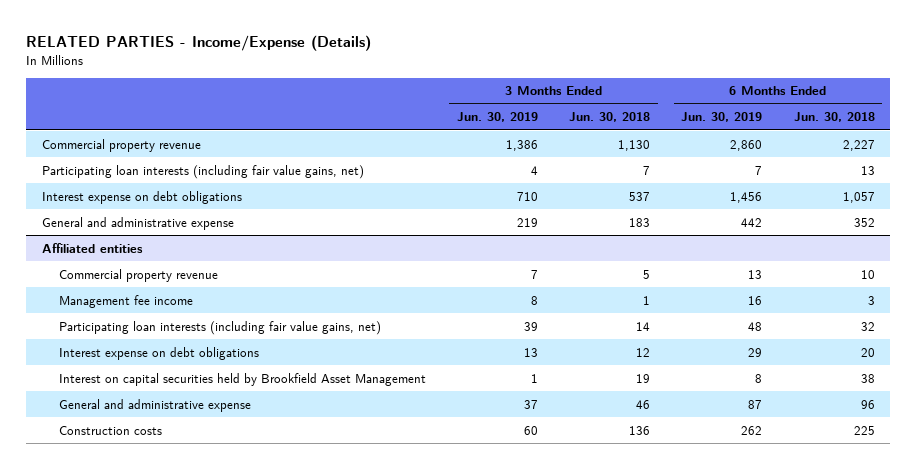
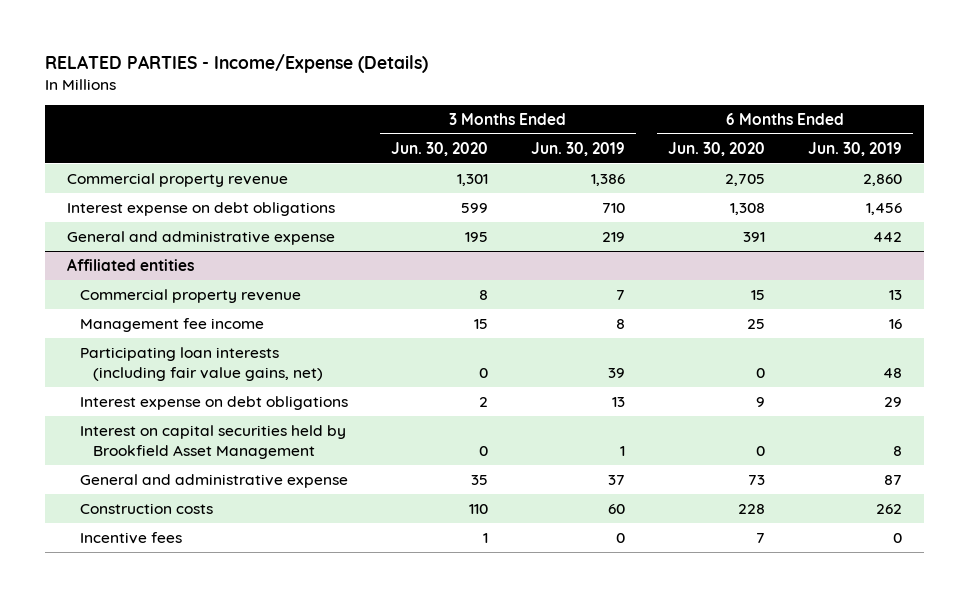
- | 3 Months Ended Jun. 30, 2019 | 3 Months Ended Jun. 30, 2018 | 6 Months Ended Jun. 30, 2019 | 6 Months Ended Jun. 30, 2018
+ | 3 Months Ended Jun. 30, 2020 | 3 Months Ended Jun. 30, 2019 | 6 Months Ended Jun. 30, 2020 | 6 Months Ended Jun. 30, 2019
- Participating loan interests (including fair value gains, net) | 4 | 7 | 7 | 13
@ Affiliated entities
+ Incentive fees | 1 | 0 | 7 | 0

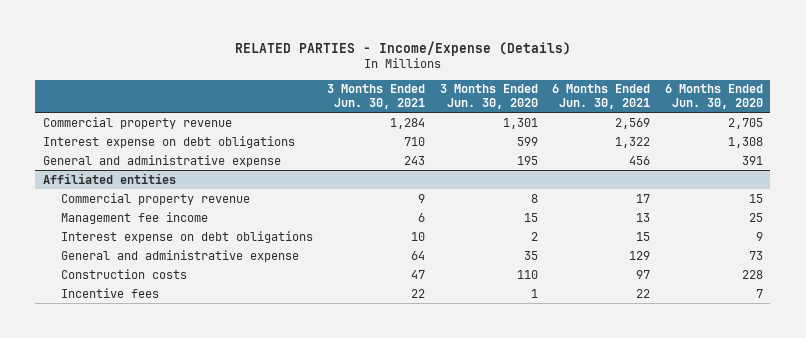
- | 3 Months Ended Jun. 30, 2020 | 3 Months Ended Jun. 30, 2019 | 6 Months Ended Jun. 30, 2020 | 6 Months Ended Jun. 30, 2019
+ | 3 Months Ended Jun. 30, 2021 | 3 Months Ended Jun. 30, 2020 | 6 Months Ended Jun. 30, 2021 | 6 Months Ended Jun. 30, 2020
@ Affiliated entities
- Participating loan interests (including fair value gains, net) | 0 | 39 | 0 | 48
- Interest on capital securities held by Brookfield Asset Management | 0 | 1 | 0 | 8

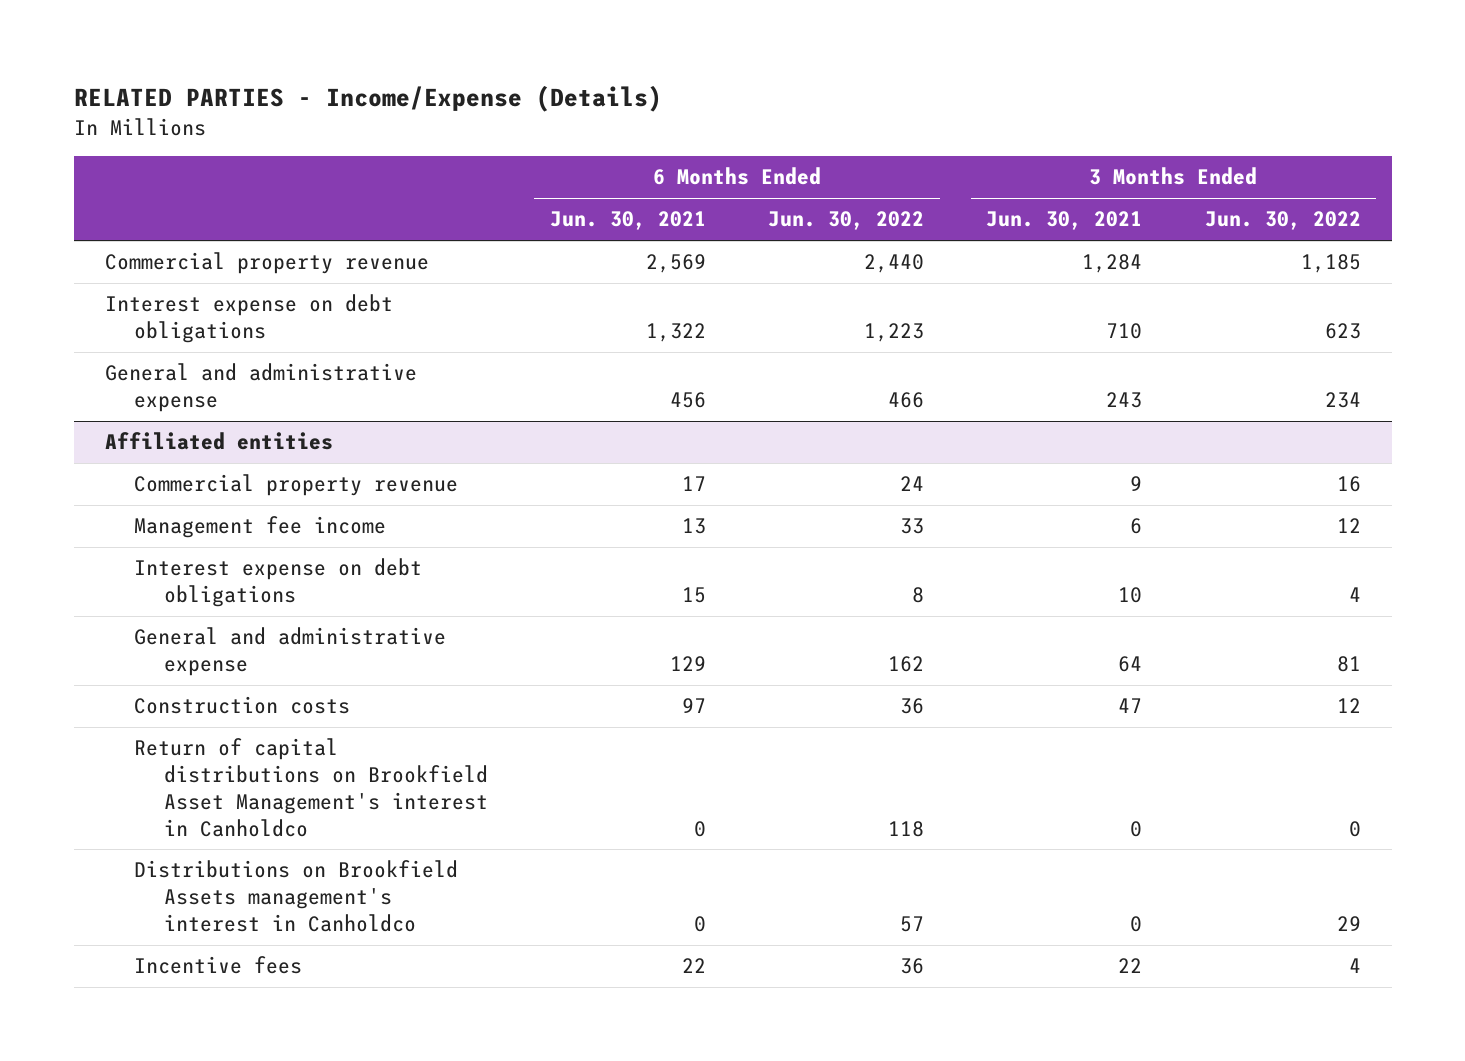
- | 3 Months Ended Jun. 30, 2021 | 3 Months Ended Jun. 30, 2020 | 6 Months Ended Jun. 30, 2021 | 6 Months Ended Jun. 30, 2020
+ | 6 Months Ended Jun. 30, 2021 | 6 Months Ended Jun. 30, 2022 | 3 Months Ended Jun. 30, 2021 | 3 Months Ended Jun. 30, 2022
@ Affiliated entities
+ Return of capital distributions on Brookfield Asset Management's interest in Canholdco | 0 | 118 | 0 | 0
+ Distributions on Brookfield Assets management's interest in Canholdco | 0 | 57 | 0 | 29

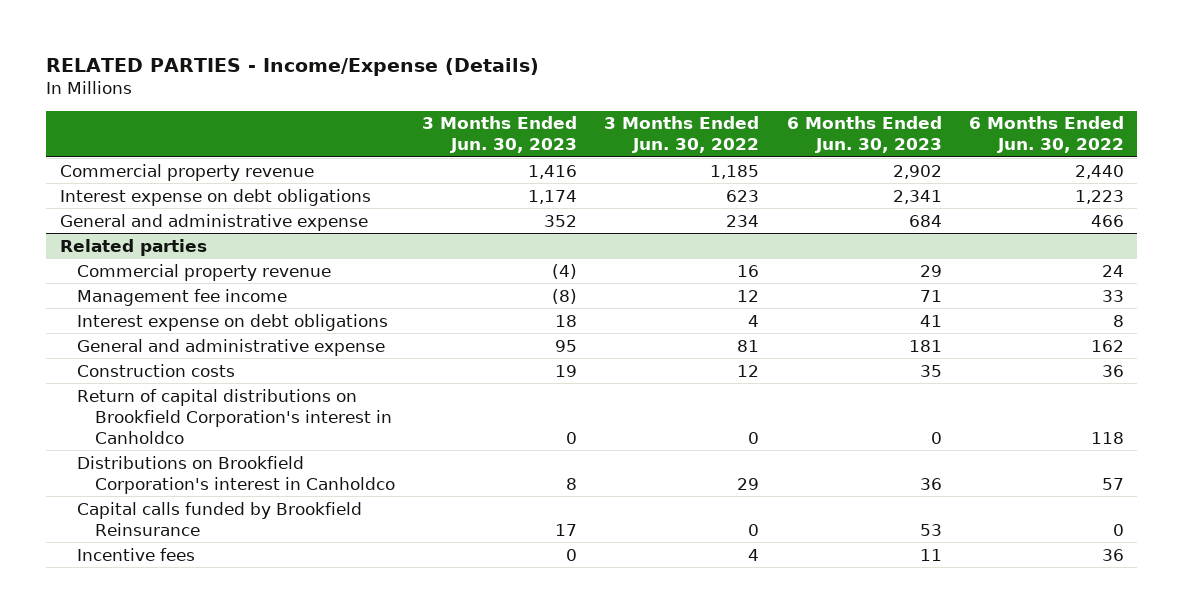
- | 6 Months Ended Jun. 30, 2021 | 6 Months Ended Jun. 30, 2022 | 3 Months Ended Jun. 30, 2021 | 3 Months Ended Jun. 30, 2022
+ | 3 Months Ended Jun. 30, 2023 | 3 Months Ended Jun. 30, 2022 | 6 Months Ended Jun. 30, 2023 | 6 Months Ended Jun. 30, 2022
- Affiliated entities
+ Related parties
- Return of capital distributions on Brookfield Asset Management's interest in Canholdco | 0 | 118 | 0 | 0
- Distributions on Brookfield Assets management's interest in Canholdco | 0 | 57 | 0 | 29
+ Return of capital distributions on Brookfield Corporation's interest in Canholdco | 0 | 0 | 0 | 118
+ Distributions on Brookfield Corporation's interest in Canholdco | 8 | 29 | 36 | 57
+ Capital calls funded by Brookfield Reinsurance | 17 | 0 | 53 | 0

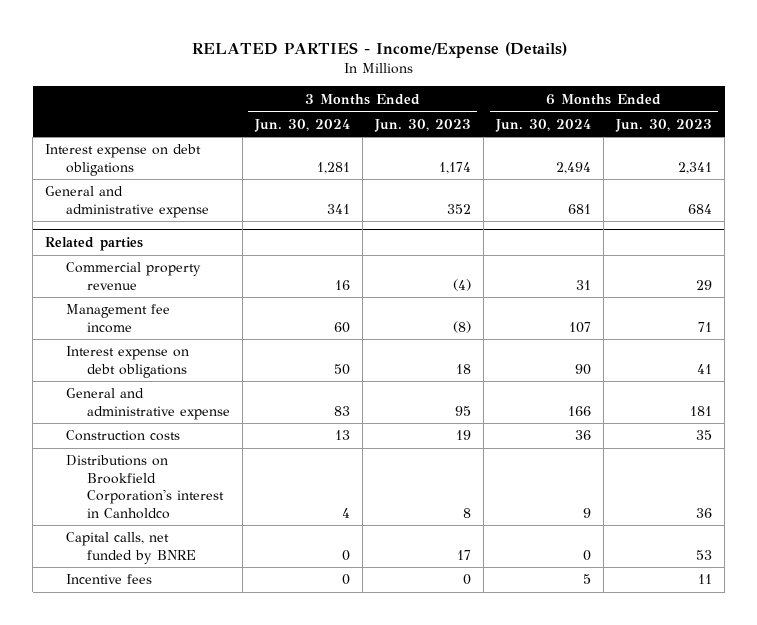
- | 3 Months Ended Jun. 30, 2023 | 3 Months Ended Jun. 30, 2022 | 6 Months Ended Jun. 30, 2023 | 6 Months Ended Jun. 30, 2022
+ | 3 Months Ended Jun. 30, 2024 | 3 Months Ended Jun. 30, 2023 | 6 Months Ended Jun. 30, 2024 | 6 Months Ended Jun. 30, 2023
- Commercial property revenue | 1,416 | 1,185 | 2,902 | 2,440
@ Related parties
- Return of capital distributions on Brookfield Corporation's interest in Canholdco | 0 | 0 | 0 | 118
- Capital calls funded by Brookfield Reinsurance | 17 | 0 | 53 | 0
+ Capital calls, net funded by BNRE | 0 | 17 | 0 | 53

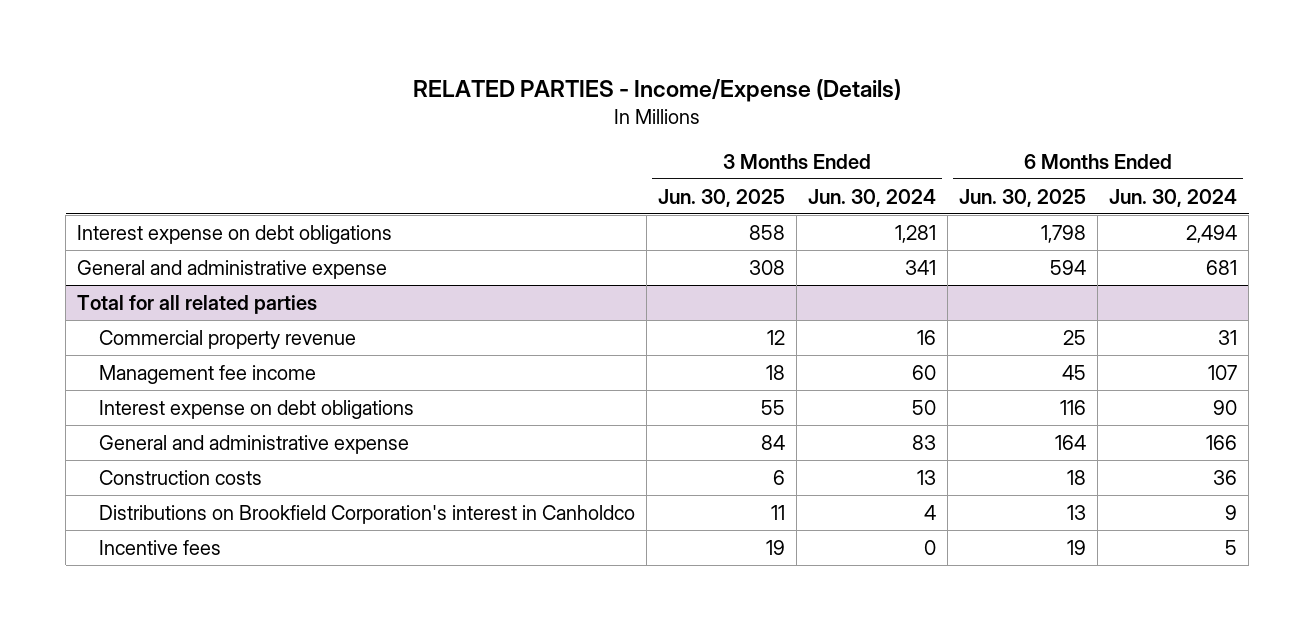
- | 3 Months Ended Jun. 30, 2024 | 3 Months Ended Jun. 30, 2023 | 6 Months Ended Jun. 30, 2024 | 6 Months Ended Jun. 30, 2023
+ | 3 Months Ended Jun. 30, 2025 | 3 Months Ended Jun. 30, 2024 | 6 Months Ended Jun. 30, 2025 | 6 Months Ended Jun. 30, 2024
- Related parties
+ Total for all related parties
- Capital calls, net funded by BNRE | 0 | 17 | 0 | 53

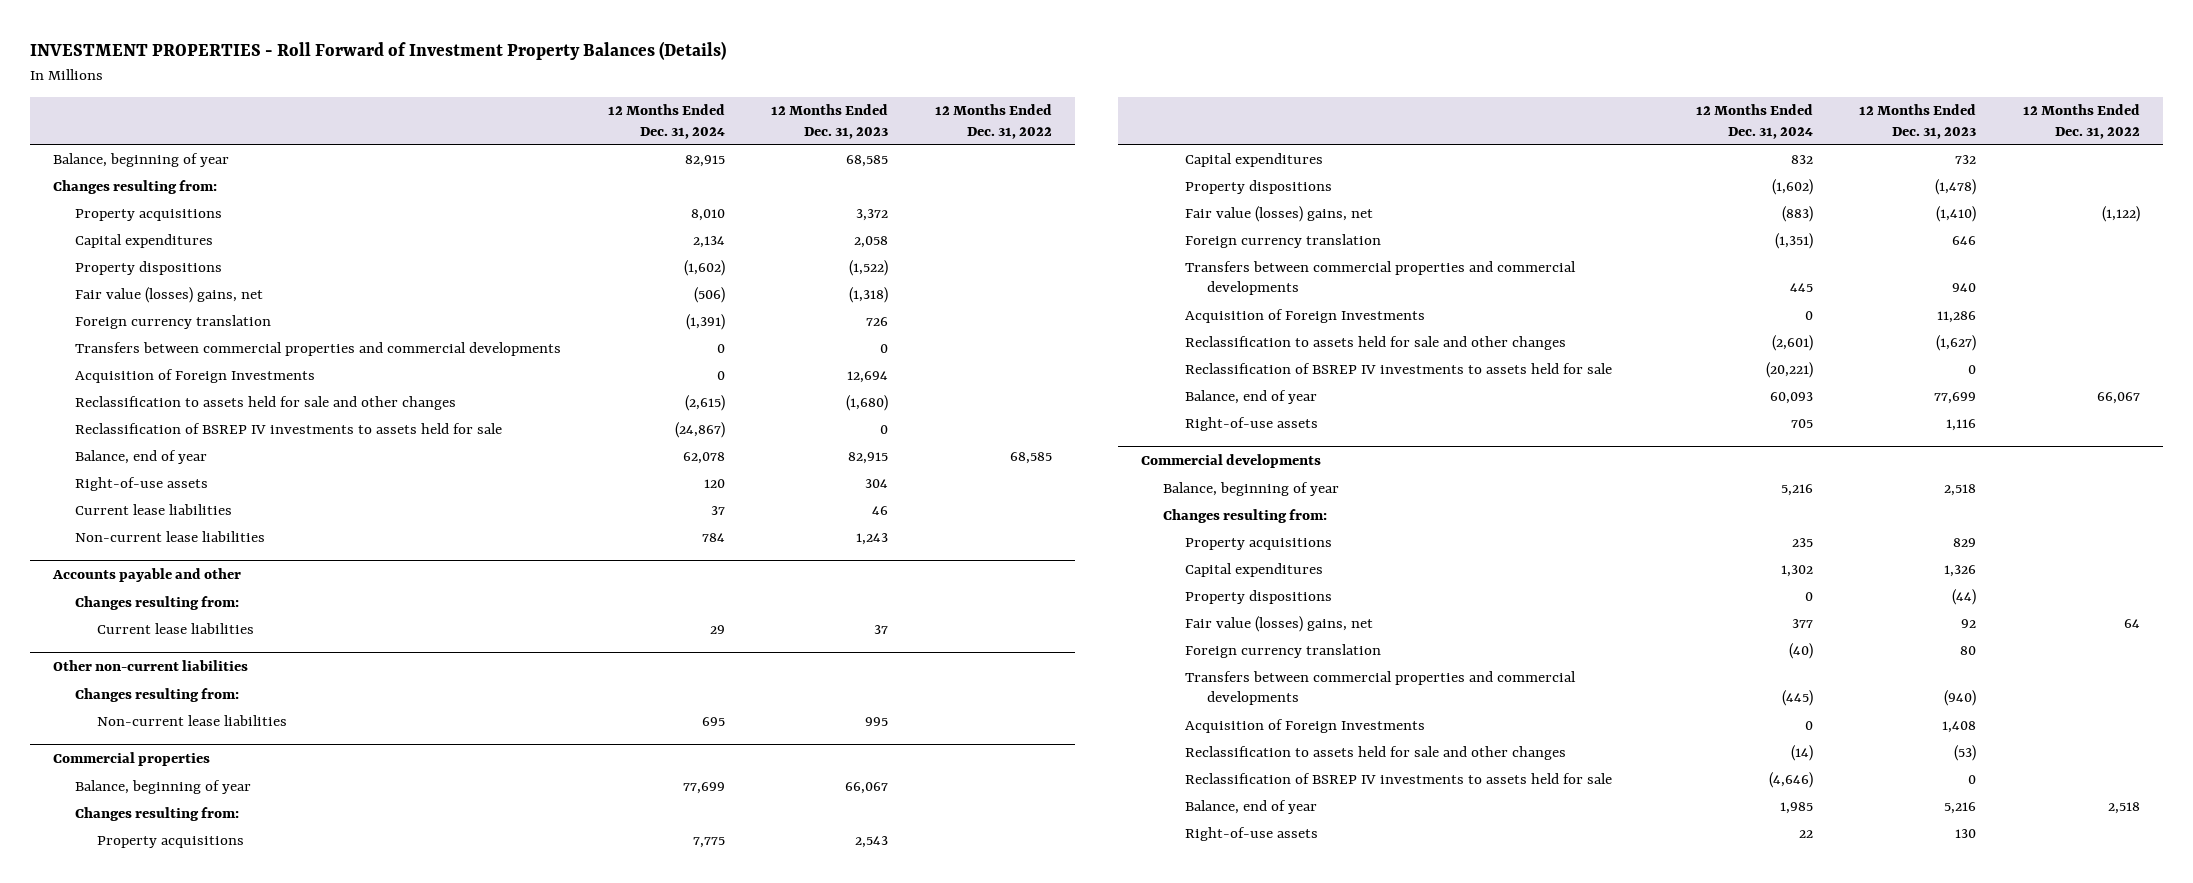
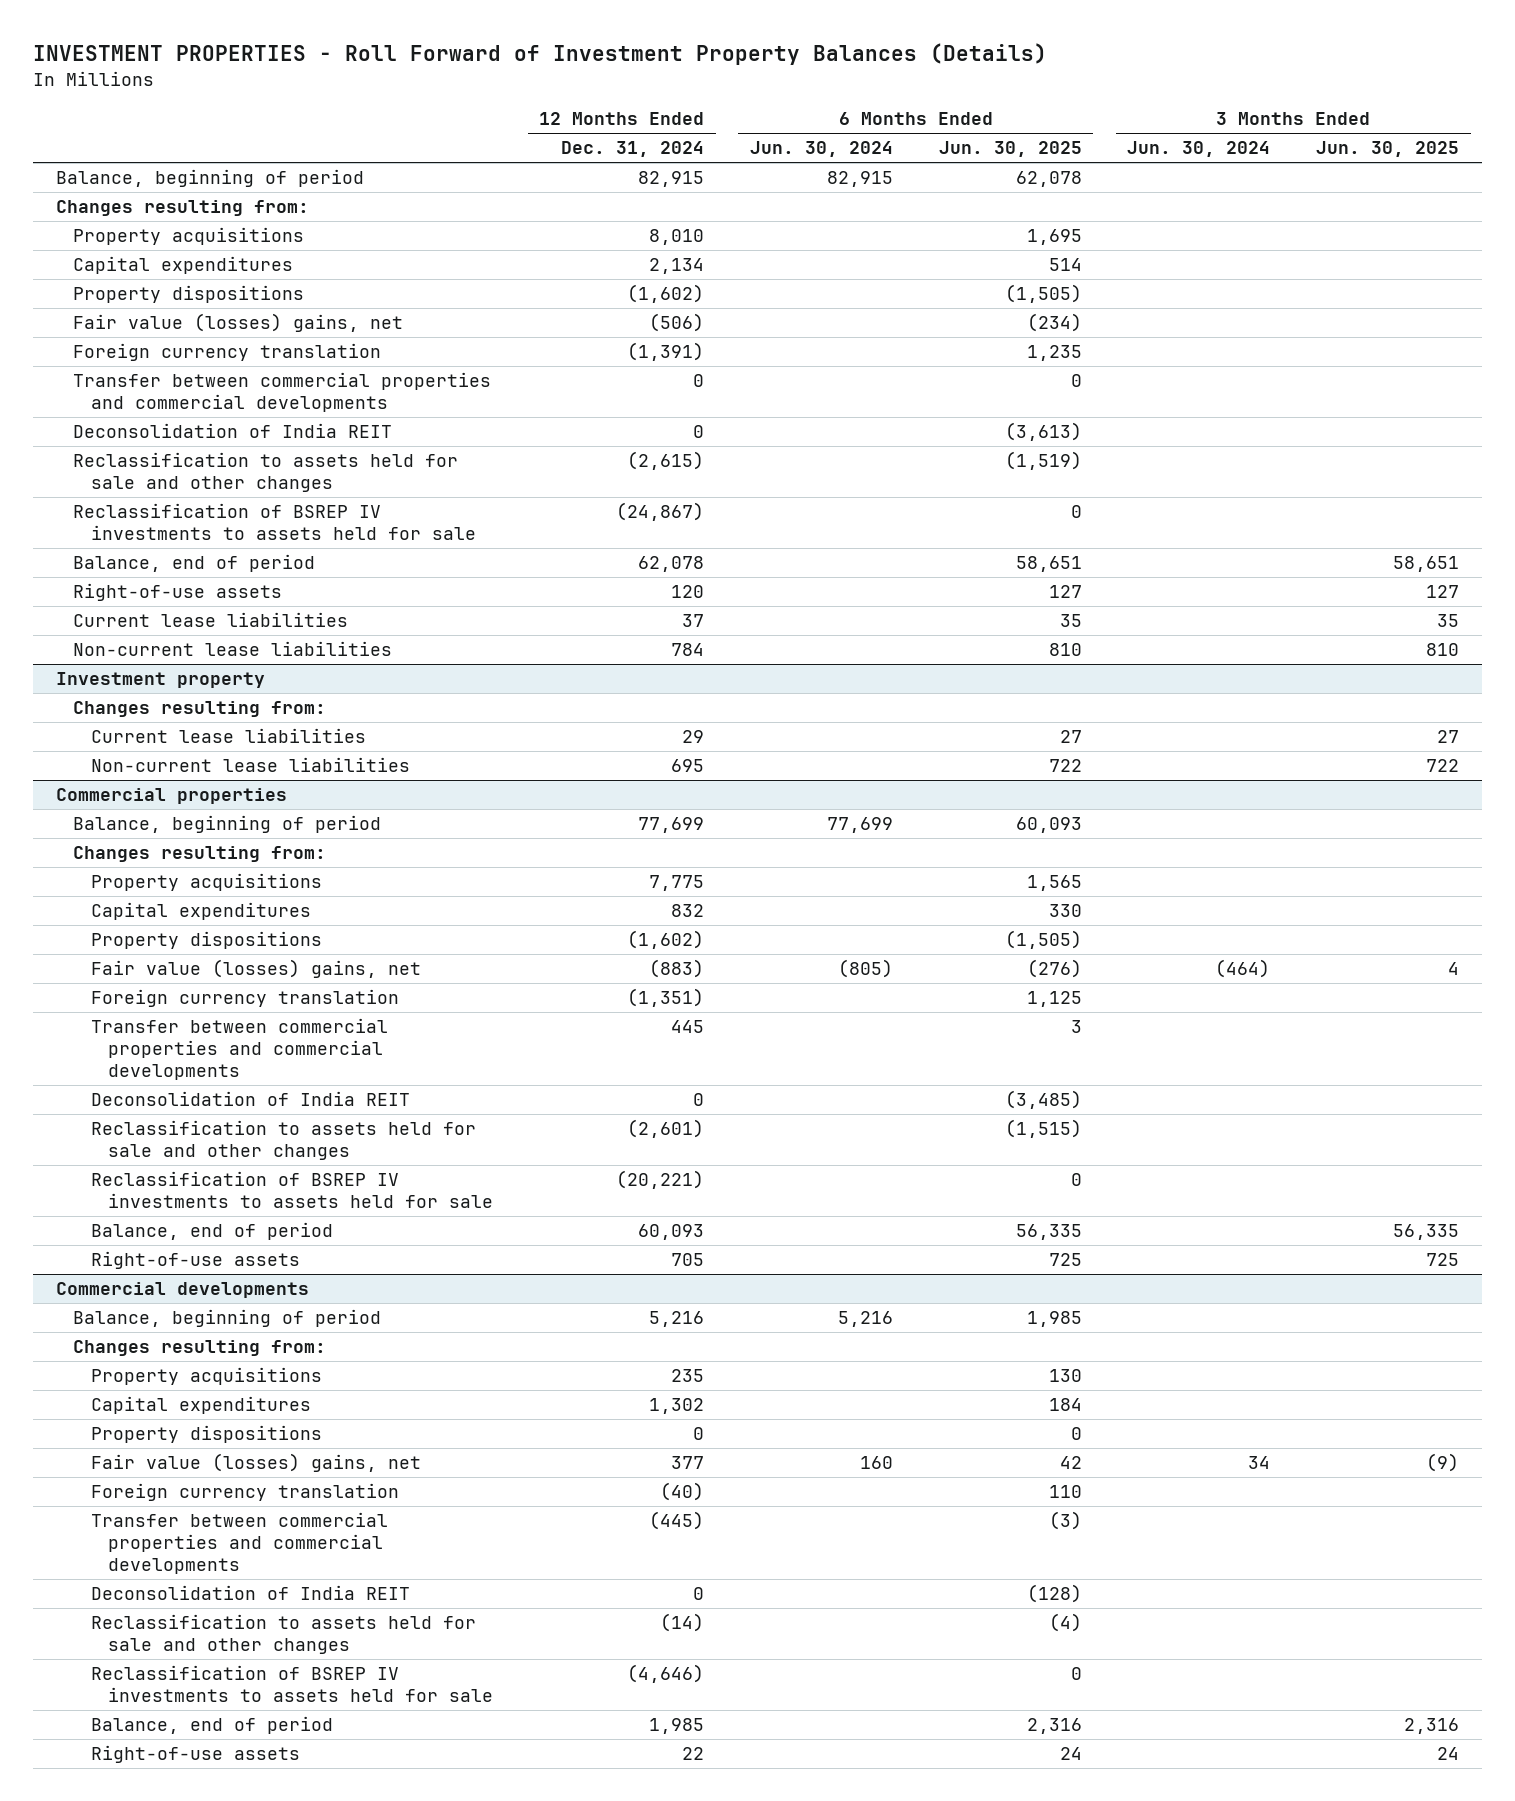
- | 12 Months Ended Dec. 31, 2024 | 12 Months Ended Dec. 31, 2023 | 12 Months Ended Dec. 31, 2022
+ | 12 Months Ended Dec. 31, 2024 | 6 Months Ended Jun. 30, 2024 | 6 Months Ended Jun. 30, 2025 | 3 Months Ended Jun. 30, 2024 | 3 Months Ended Jun. 30, 2025
- Balance, beginning of year | 82,915 | 68,585 |
+ Balance, beginning of period | 82,915 | 82,915 | 62,078 | |
- Transfers between commercial properties and commercial developments | 0 | 0 |
- Acquisition of Foreign Investments | 0 | 12,694 |
+ Transfer between commercial properties and commercial developments | 0 | | 0 | |
+ Deconsolidation of India REIT | 0 | | (3,613) | |
- Balance, end of year | 62,078 | 82,915 | 68,585
+ Balance, end of period | 62,078 | | 58,651 | | 58,651
- Accounts payable and other
+ Investment property
- Other non-current liabilities
- Changes resulting from:
@ Commercial properties
- Balance, beginning of year | 77,699 | 66,067 |
+ Balance, beginning of period | 77,699 | 77,699 | 60,093 | |
- Transfers between commercial properties and commercial developments | 445 | 940 |
- Acquisition of Foreign Investments | 0 | 11,286 |
+ Transfer between commercial properties and commercial developments | 445 | | 3 | |
+ Deconsolidation of India REIT | 0 | | (3,485) | |
- Balance, end of year | 60,093 | 77,699 | 66,067
+ Balance, end of period | 60,093 | | 56,335 | | 56,335
@ Commercial developments
- Balance, beginning of year | 5,216 | 2,518 |
+ Balance, beginning of period | 5,216 | 5,216 | 1,985 | |
- Transfers between commercial properties and commercial developments | (445) | (940) |
- Acquisition of Foreign Investments | 0 | 1,408 |
+ Transfer between commercial properties and commercial developments | (445) | | (3) | |
+ Deconsolidation of India REIT | 0 | | (128) | |
- Balance, end of year | 1,985 | 5,216 | 2,518
+ Balance, end of period | 1,985 | | 2,316 | | 2,316

